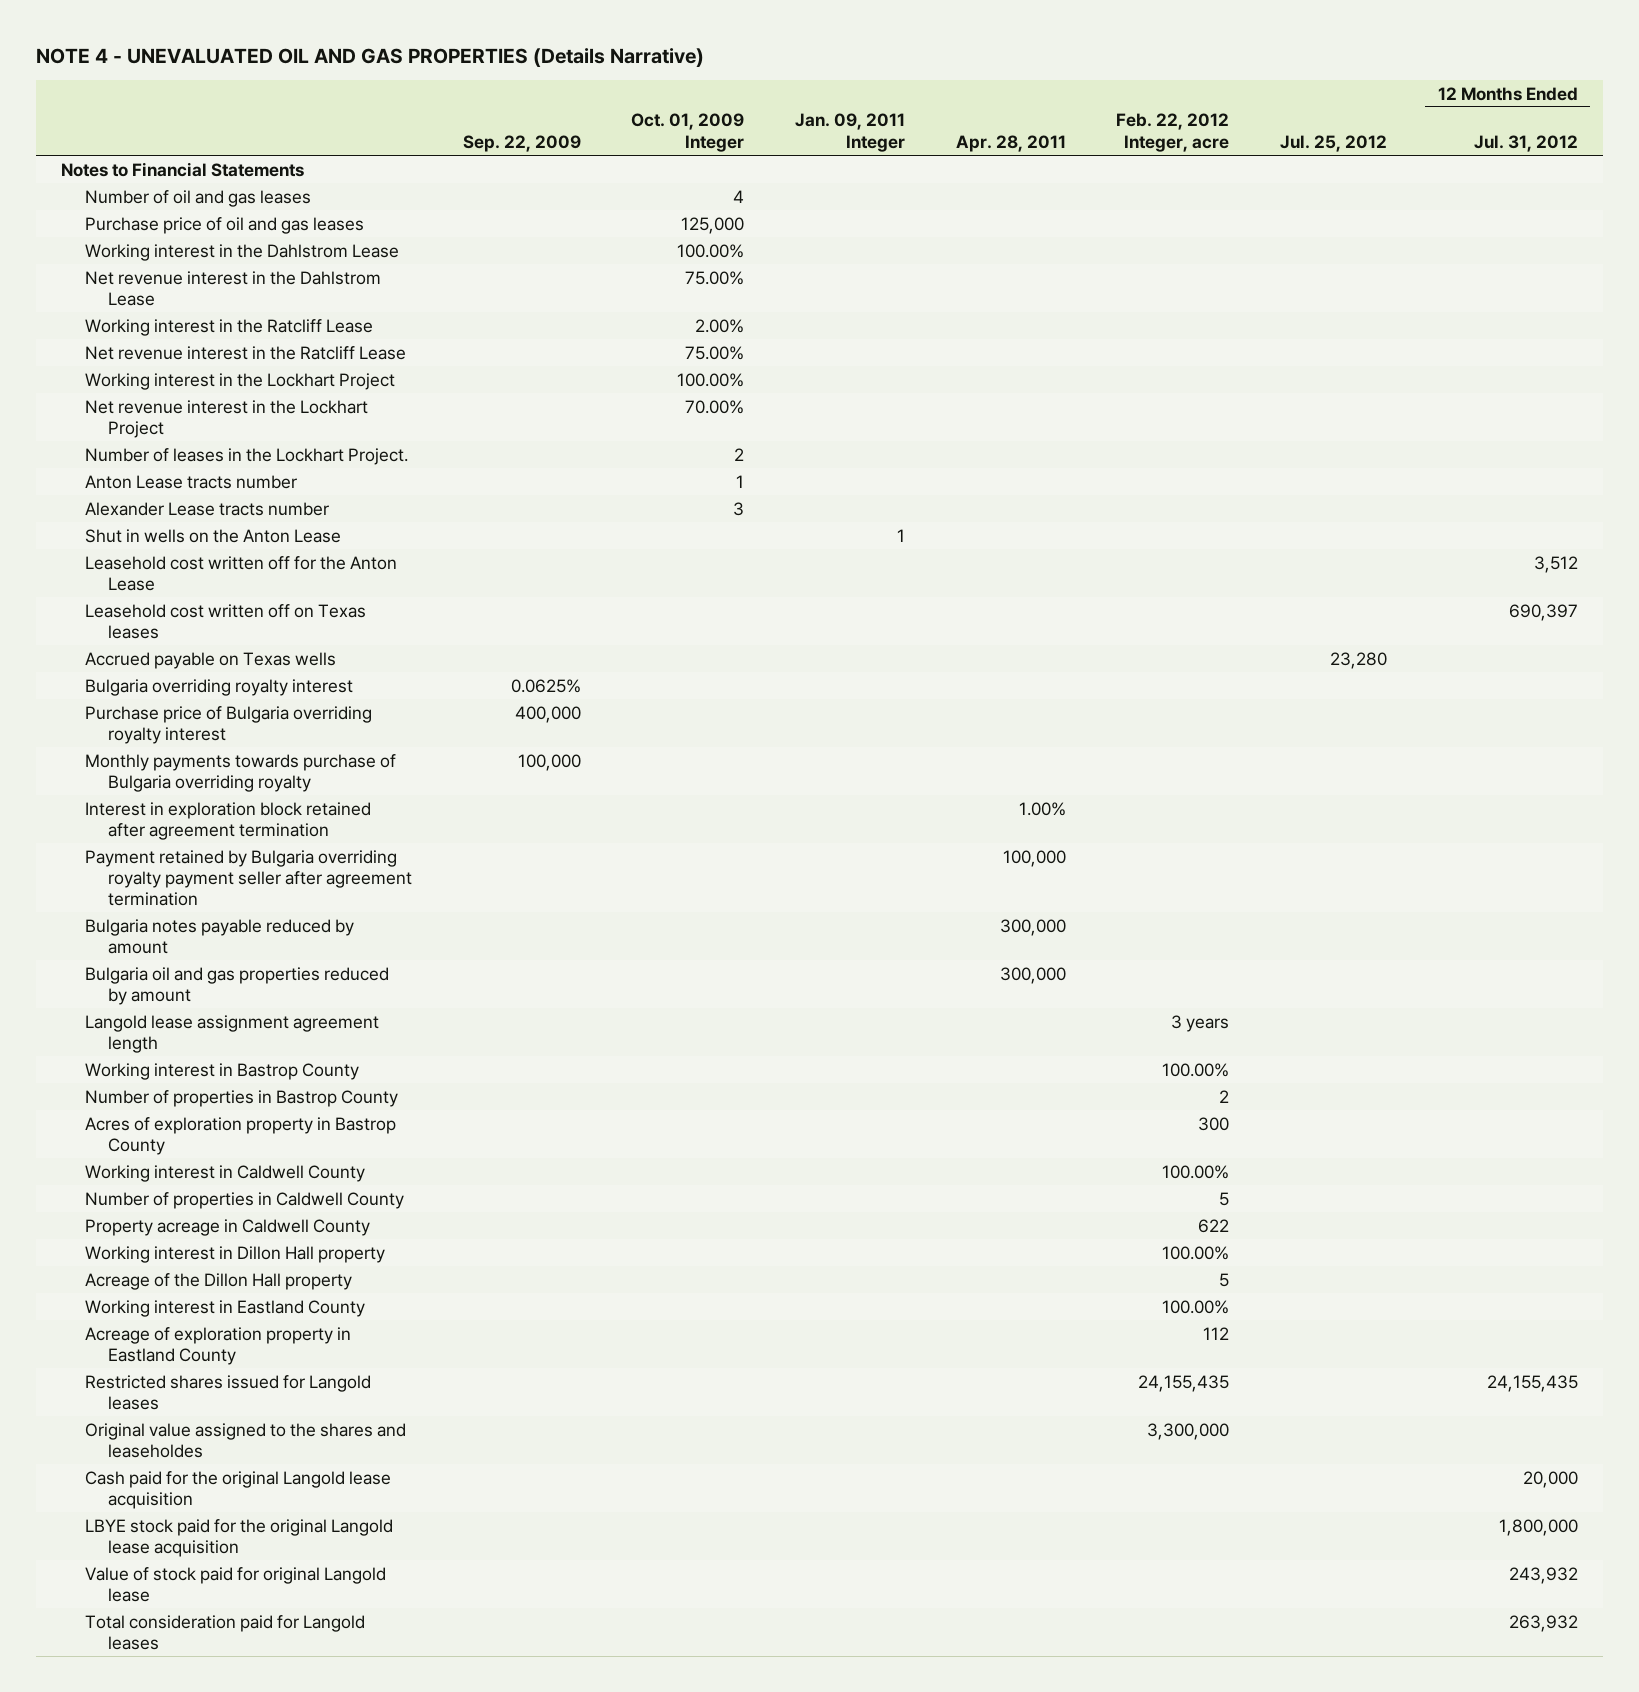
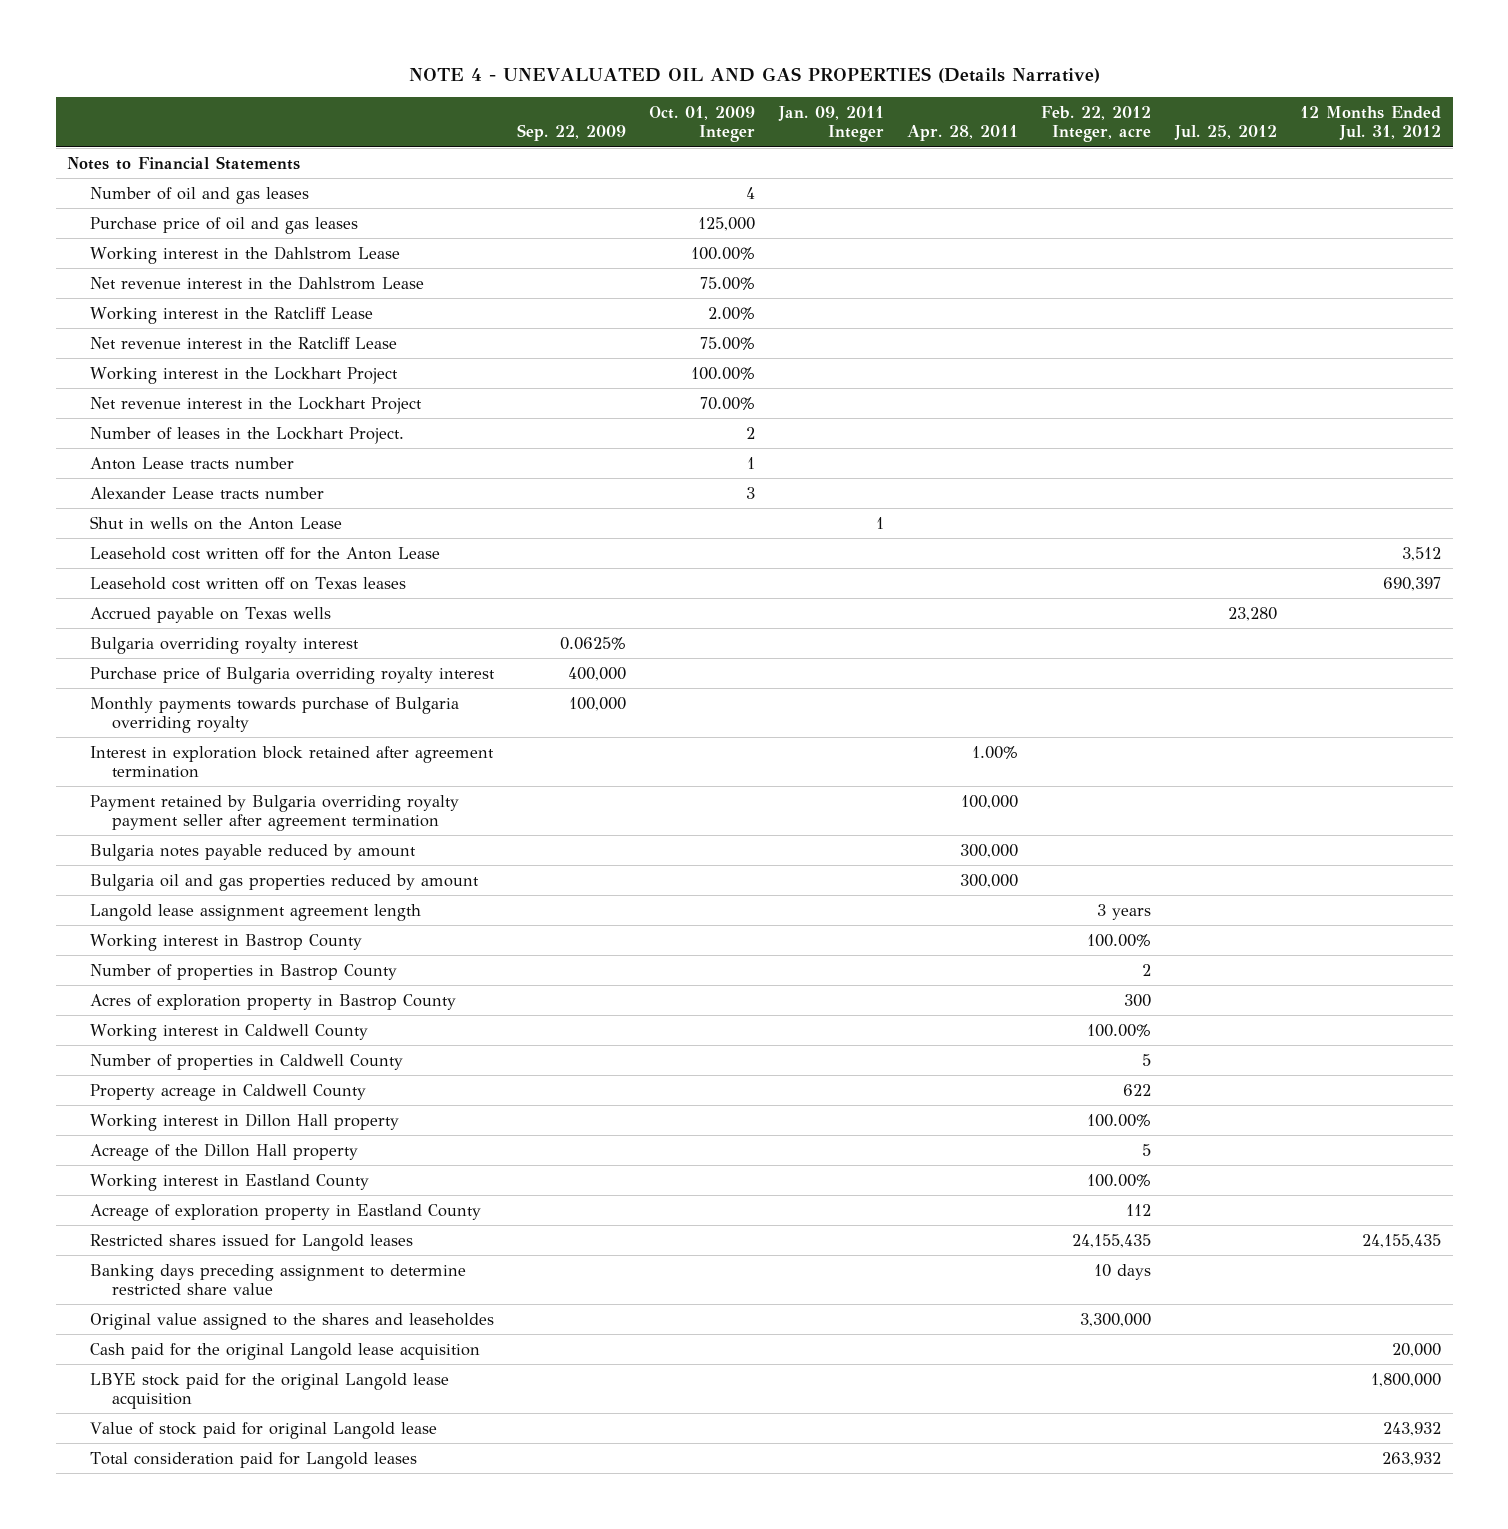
+ Banking days preceding assignment to determine restricted share value | | | | | 10 days | |

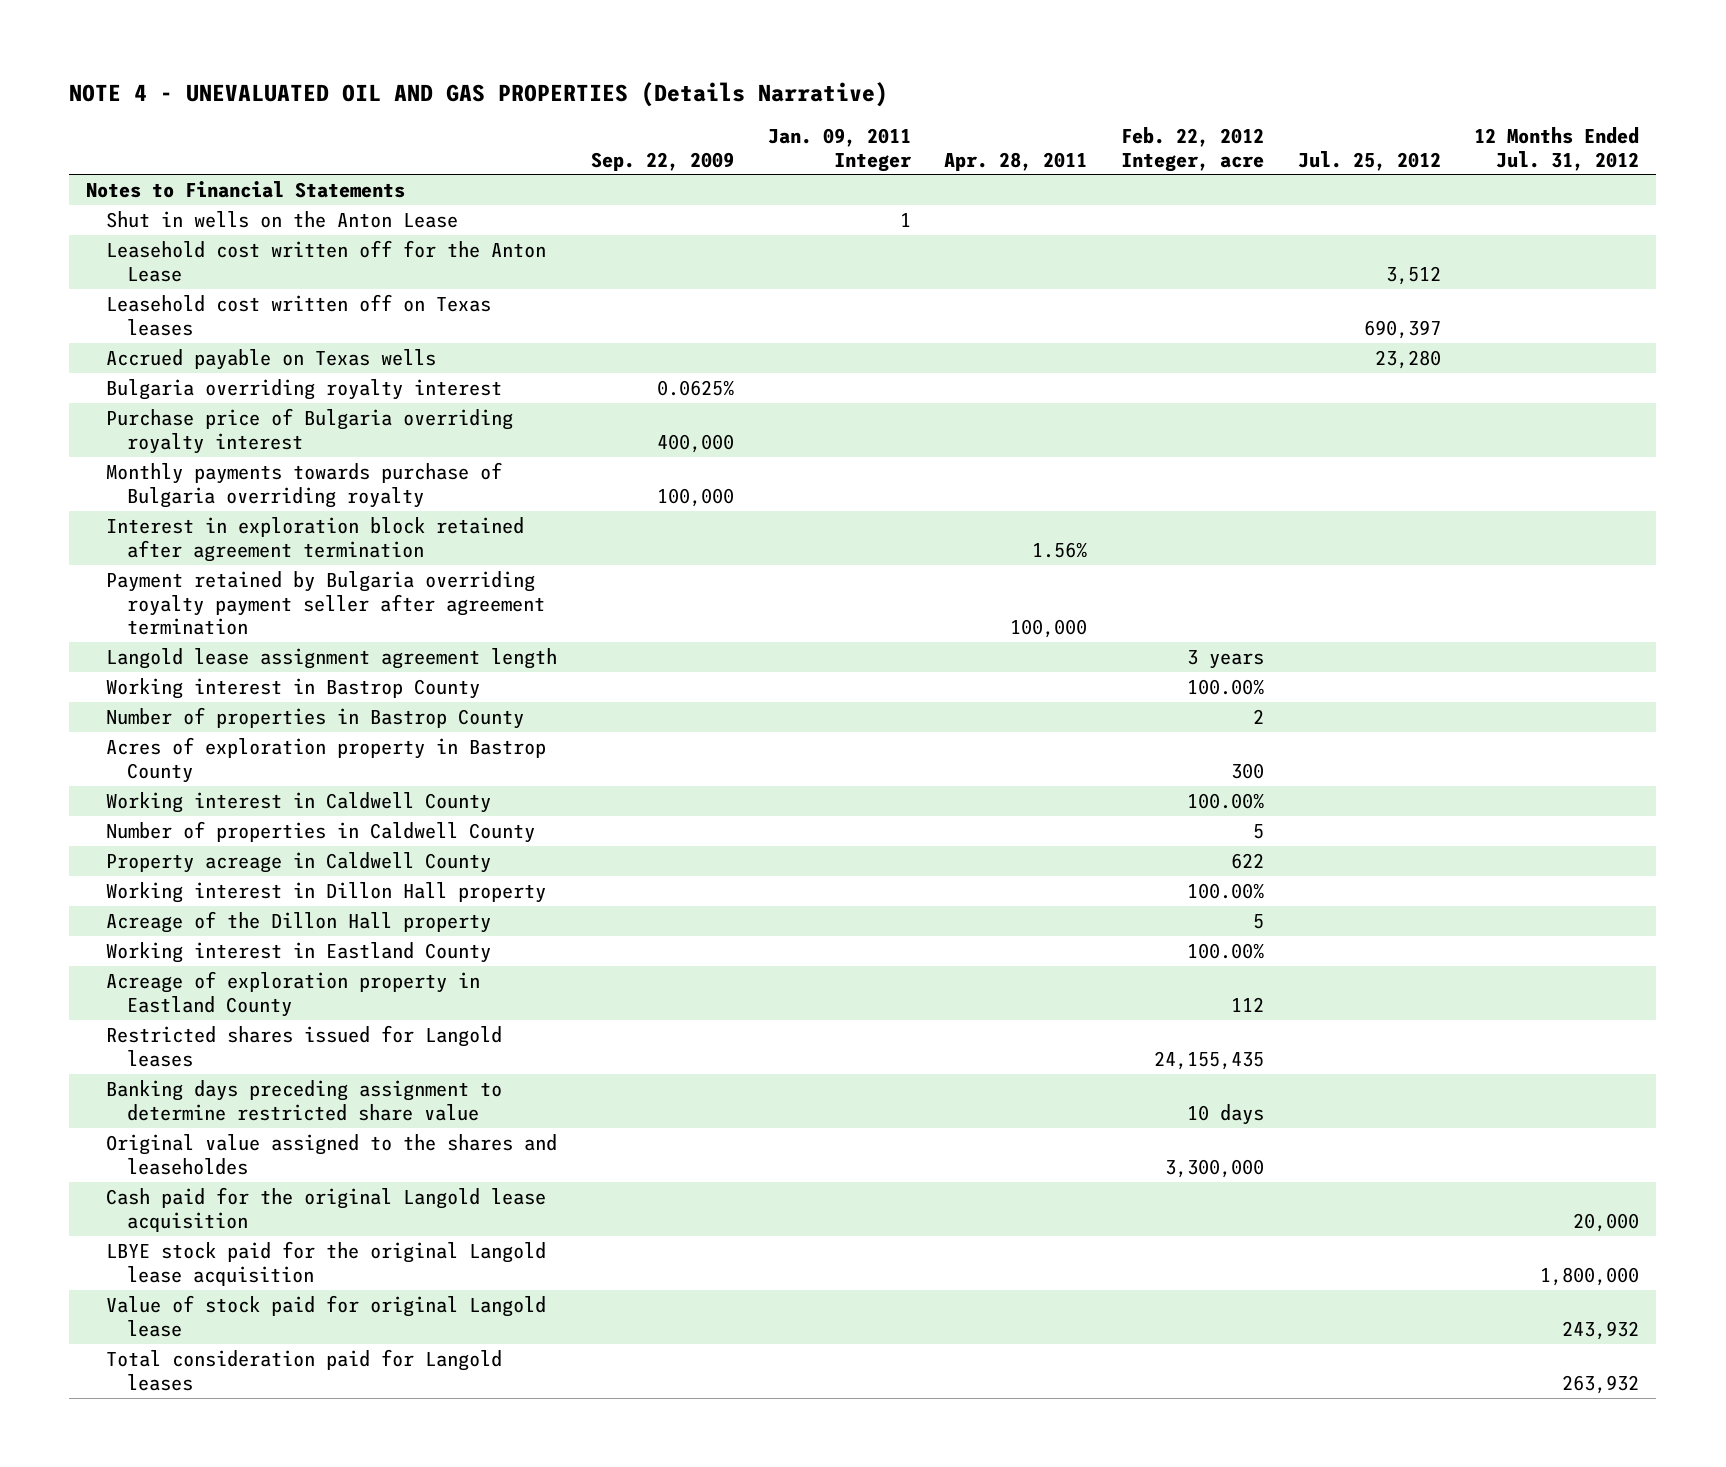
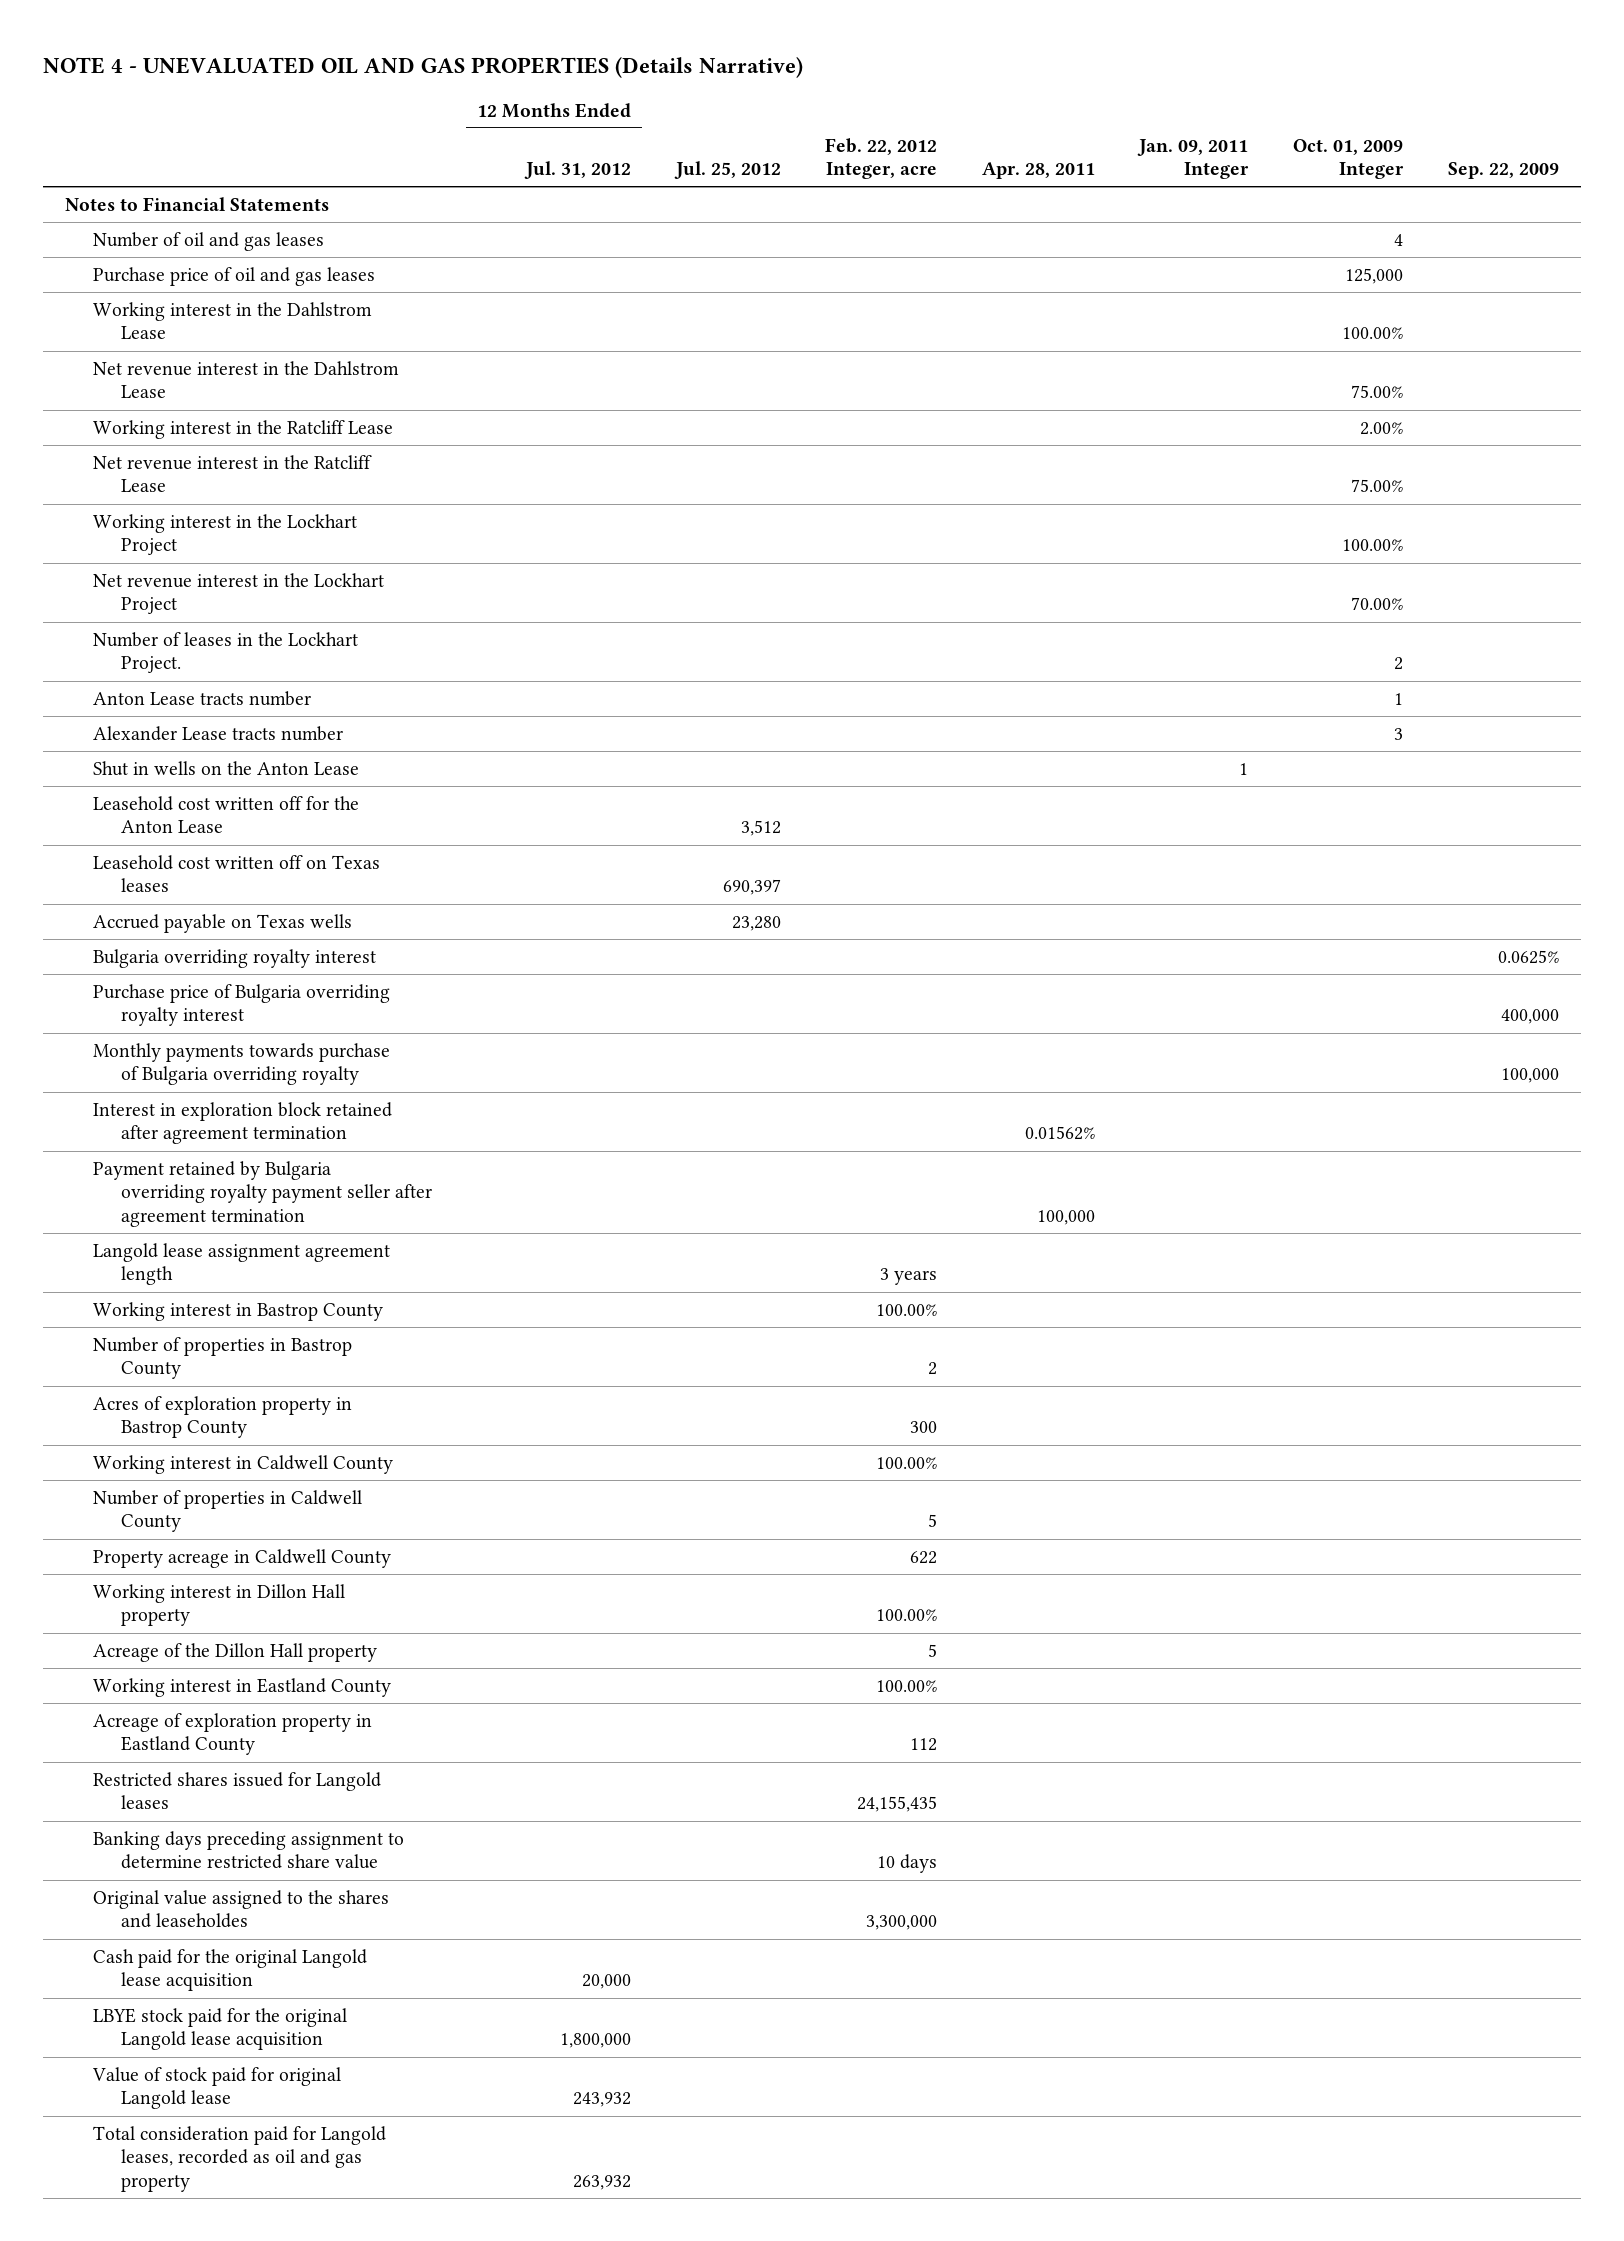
- | Sep. 22, 2009 | Jan. 09, 2011 Integer | Apr. 28, 2011 | Feb. 22, 2012 Integer, acre | Jul. 25, 2012 | 12 Months Ended Jul. 31, 2012
+ | 12 Months Ended Jul. 31, 2012 | Jul. 25, 2012 | Feb. 22, 2012 Integer, acre | Apr. 28, 2011 | Jan. 09, 2011 Integer | Oct. 01, 2009 Integer | Sep. 22, 2009
+ Number of oil and gas leases | | | | | | 4 |
+ Purchase price of oil and gas leases | | | | | | 125,000 |
+ Working interest in the Dahlstrom Lease | | | | | | 100.00% |
+ Net revenue interest in the Dahlstrom Lease | | | | | | 75.00% |
+ Working interest in the Ratcliff Lease | | | | | | 2.00% |
+ Net revenue interest in the Ratcliff Lease | | | | | | 75.00% |
+ Working interest in the Lockhart Project | | | | | | 100.00% |
+ Net revenue interest in the Lockhart Project | | | | | | 70.00% |
+ Number of leases in the Lockhart Project. | | | | | | 2 |
+ Anton Lease tracts number | | | | | | 1 |
+ Alexander Lease tracts number | | | | | | 3 |
- Interest in exploration block retained after agreement termination | | | 1.56% | | |
+ Interest in exploration block retained after agreement termination | | | | 0.01562% | | |
- Total consideration paid for Langold leases | | | | | | 263,932
+ Total consideration paid for Langold leases, recorded as oil and gas property | 263,932 | | | | | |

